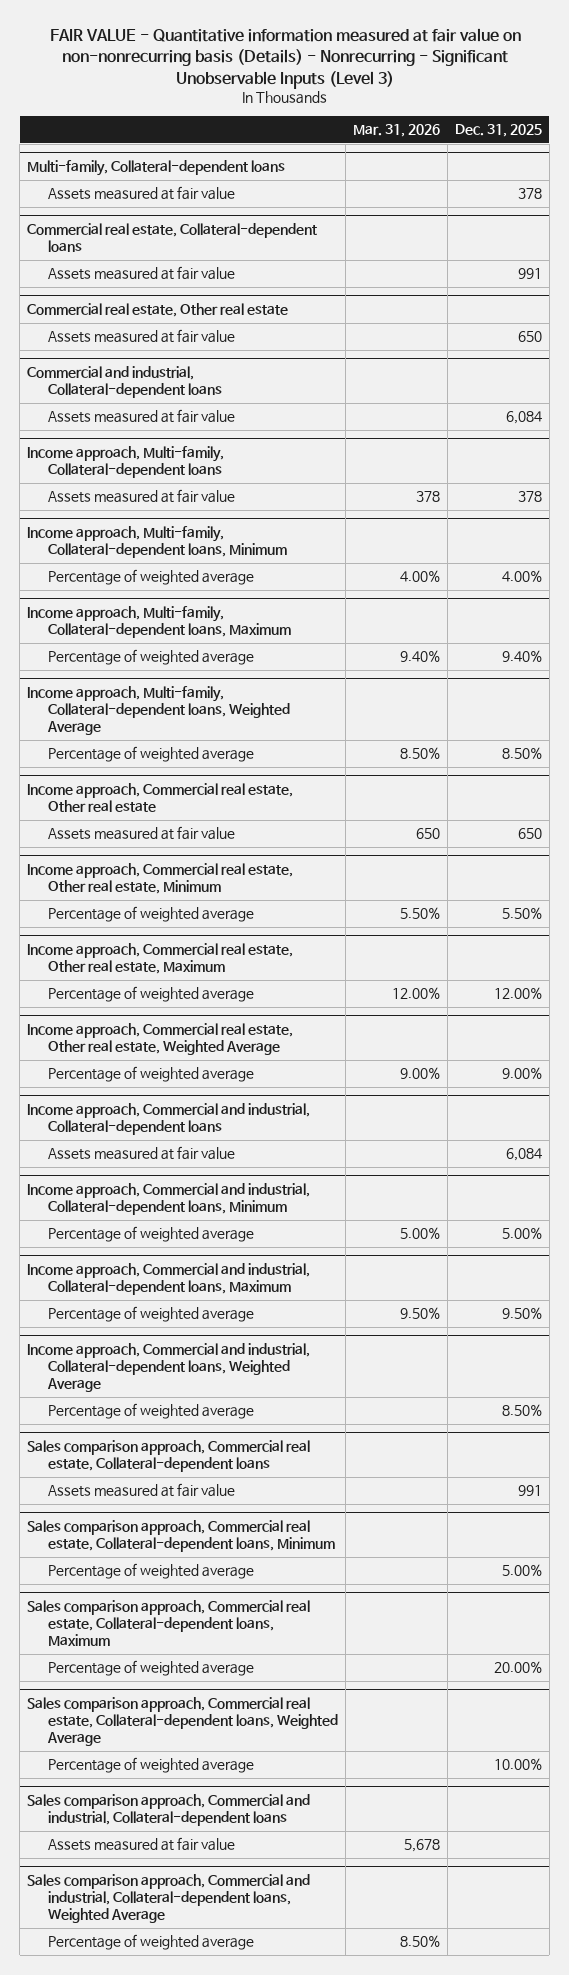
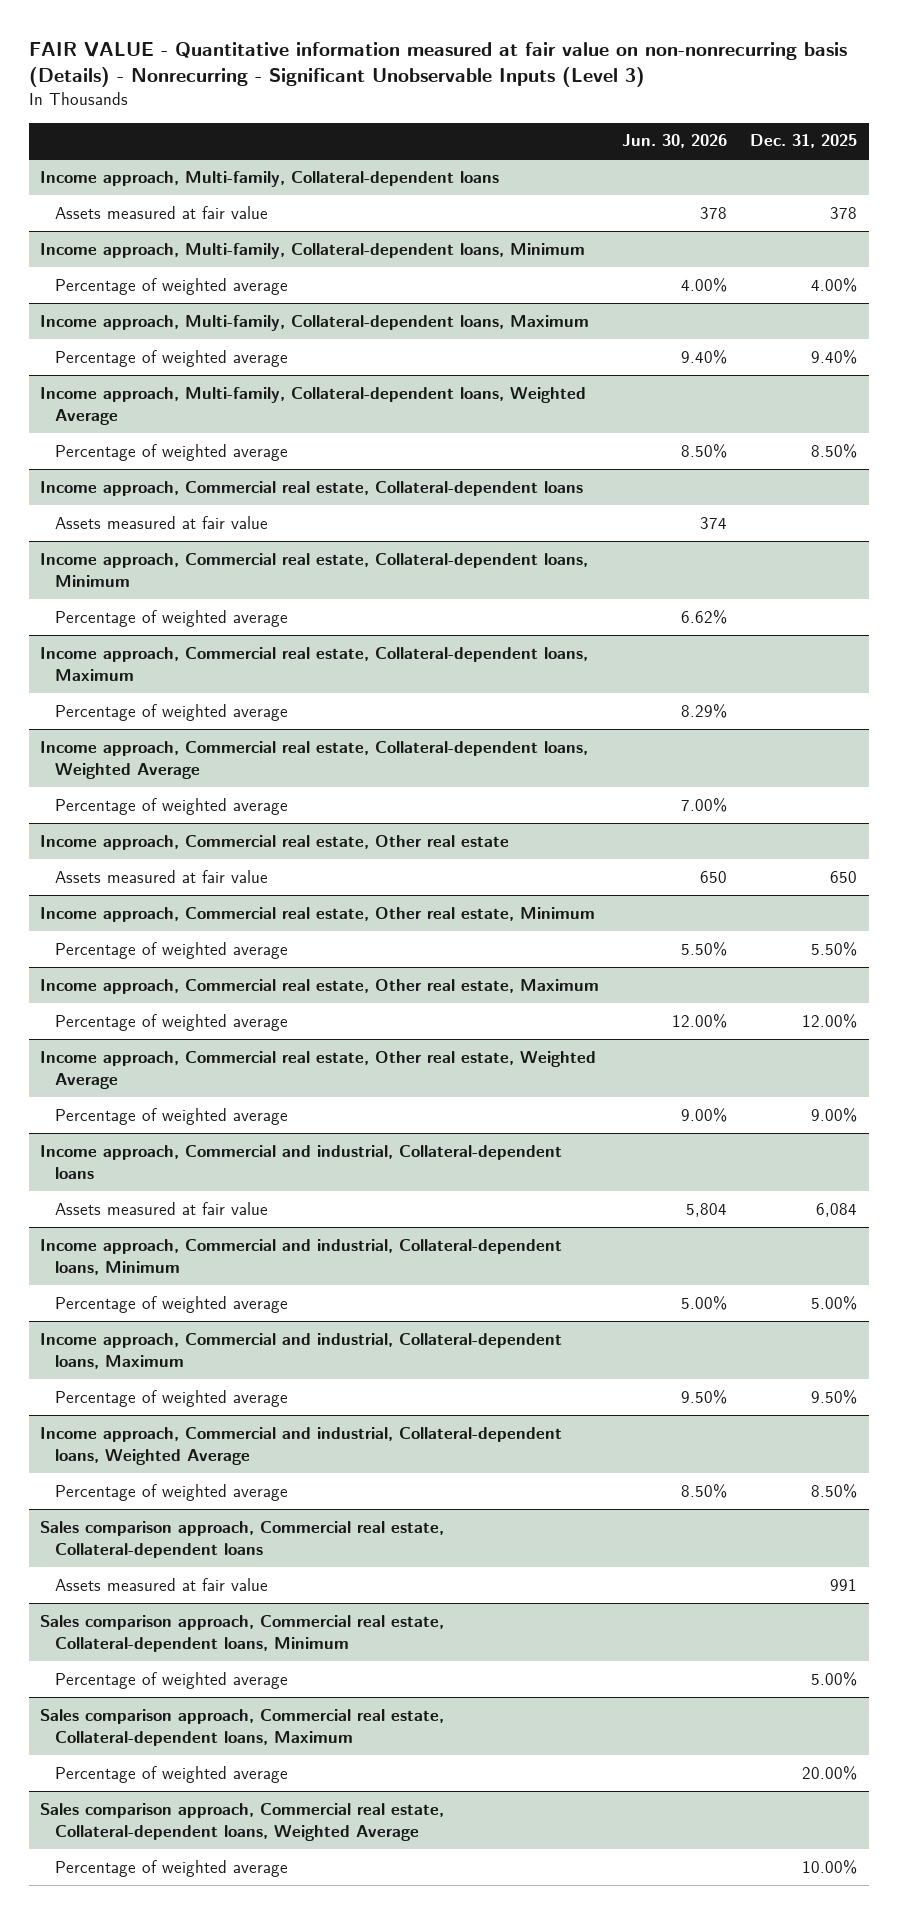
- | Mar. 31, 2026 | Dec. 31, 2025
+ | Jun. 30, 2026 | Dec. 31, 2025
- Multi-family, Collateral-dependent loans
- Assets measured at fair value | | 378
- Commercial real estate, Collateral-dependent loans
- Assets measured at fair value | | 991
- Commercial real estate, Other real estate
- Assets measured at fair value | | 650
- Commercial and industrial, Collateral-dependent loans
- Assets measured at fair value | | 6,084
+ Income approach, Commercial real estate, Collateral-dependent loans
+ Assets measured at fair value | 374 |
+ Income approach, Commercial real estate, Collateral-dependent loans, Minimum
+ Percentage of weighted average | 6.62% |
+ Income approach, Commercial real estate, Collateral-dependent loans, Maximum
+ Percentage of weighted average | 8.29% |
+ Income approach, Commercial real estate, Collateral-dependent loans, Weighted Average
+ Percentage of weighted average | 7.00% |
- Sales comparison approach, Commercial and industrial, Collateral-dependent loans
- Assets measured at fair value | 5,678 |
- Sales comparison approach, Commercial and industrial, Collateral-dependent loans, Weighted Average
- Percentage of weighted average | 8.50% |

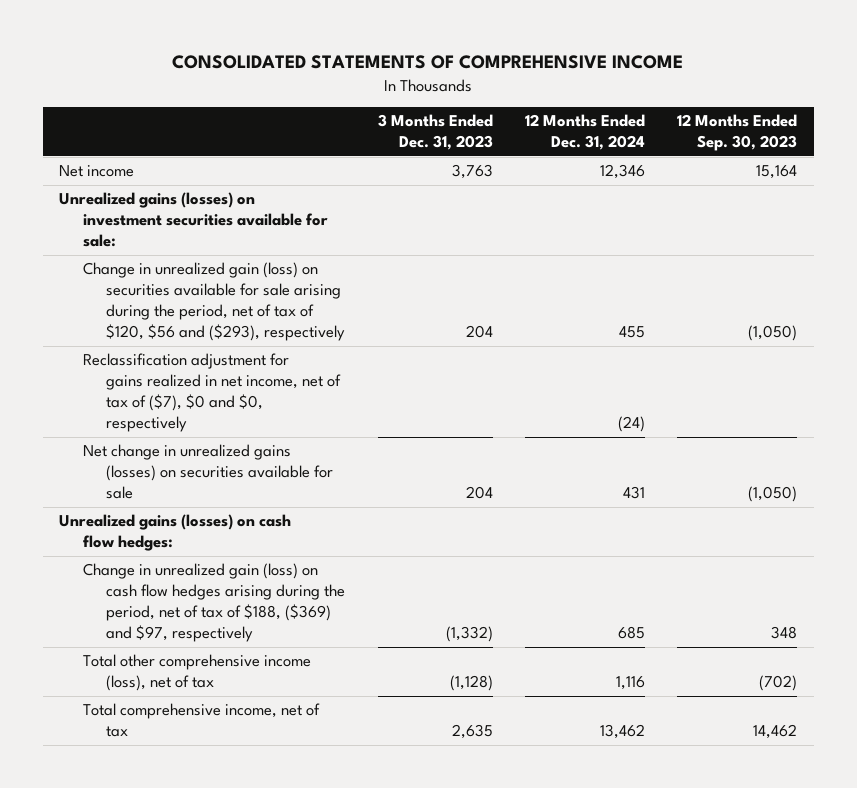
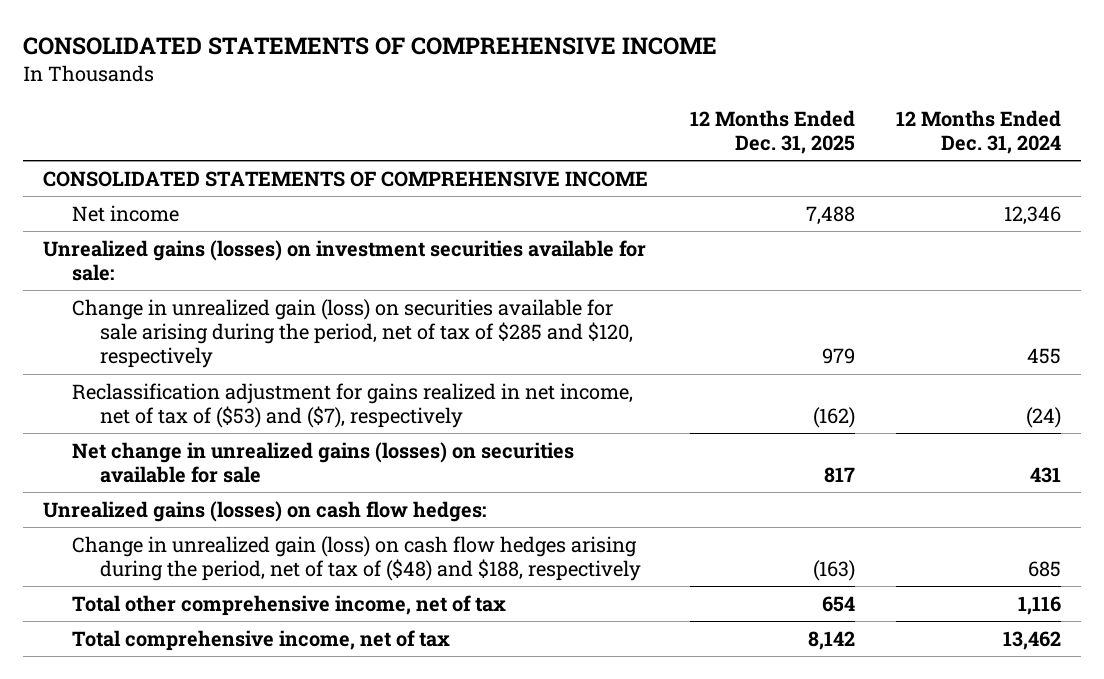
- | 3 Months Ended Dec. 31, 2023 | 12 Months Ended Dec. 31, 2024 | 12 Months Ended Sep. 30, 2023
+ | 12 Months Ended Dec. 31, 2025 | 12 Months Ended Dec. 31, 2024
+ CONSOLIDATED STATEMENTS OF COMPREHENSIVE INCOME
- Change in unrealized gain (loss) on securities available for sale arising during the period, net of tax of $120, $56 and ($293), respectively | 204 | 455 | (1,050)
- Reclassification adjustment for gains realized in net income, net of tax of ($7), $0 and $0, respectively | | (24) |
+ Change in unrealized gain (loss) on securities available for sale arising during the period, net of tax of $285 and $120, respectively | 979 | 455
+ Reclassification adjustment for gains realized in net income, net of tax of ($53) and ($7), respectively | (162) | (24)
- Change in unrealized gain (loss) on cash flow hedges arising during the period, net of tax of $188, ($369) and $97, respectively | (1,332) | 685 | 348
- Total other comprehensive income (loss), net of tax | (1,128) | 1,116 | (702)
+ Change in unrealized gain (loss) on cash flow hedges arising during the period, net of tax of ($48) and $188, respectively | (163) | 685
+ Total other comprehensive income, net of tax | 654 | 1,116

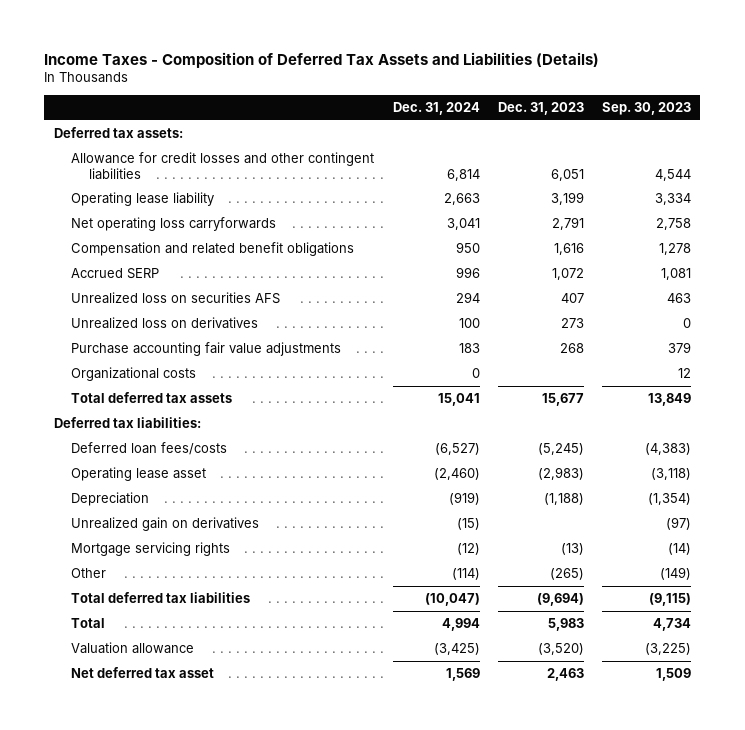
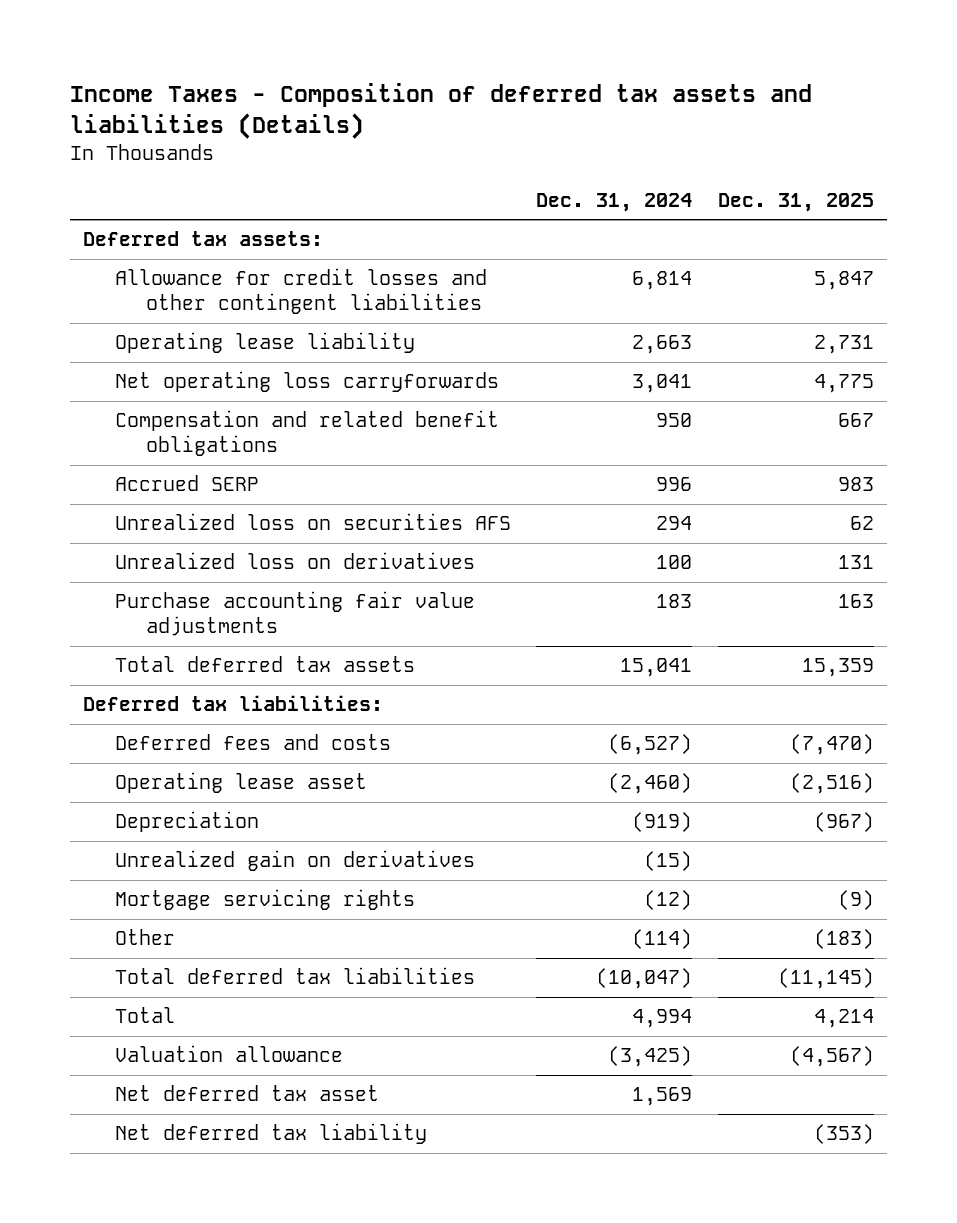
- Income Taxes - Composition of Deferred Tax Assets and Liabilities (Details)
+ Income Taxes - Composition of deferred tax assets and liabilities (Details)
- | Dec. 31, 2024 | Dec. 31, 2023 | Sep. 30, 2023
+ | Dec. 31, 2024 | Dec. 31, 2025
- Organizational costs | 0 | | 12
- Deferred loan fees/costs | (6,527) | (5,245) | (4,383)
+ Deferred fees and costs | (6,527) | (7,470)
+ Net deferred tax liability | | (353)

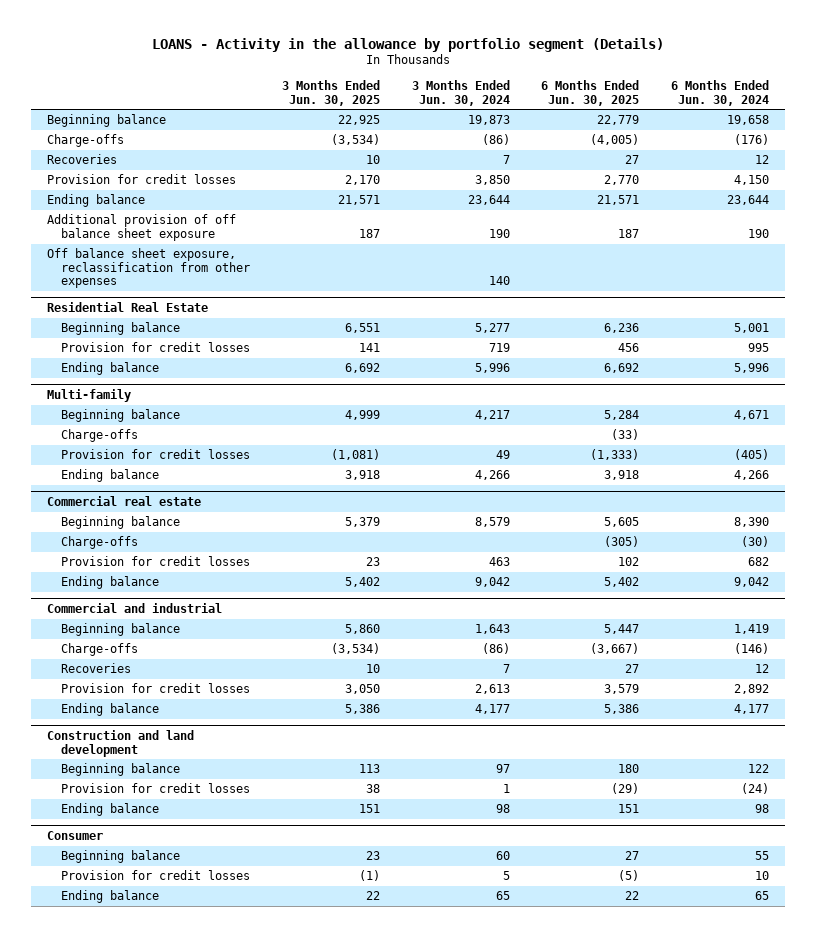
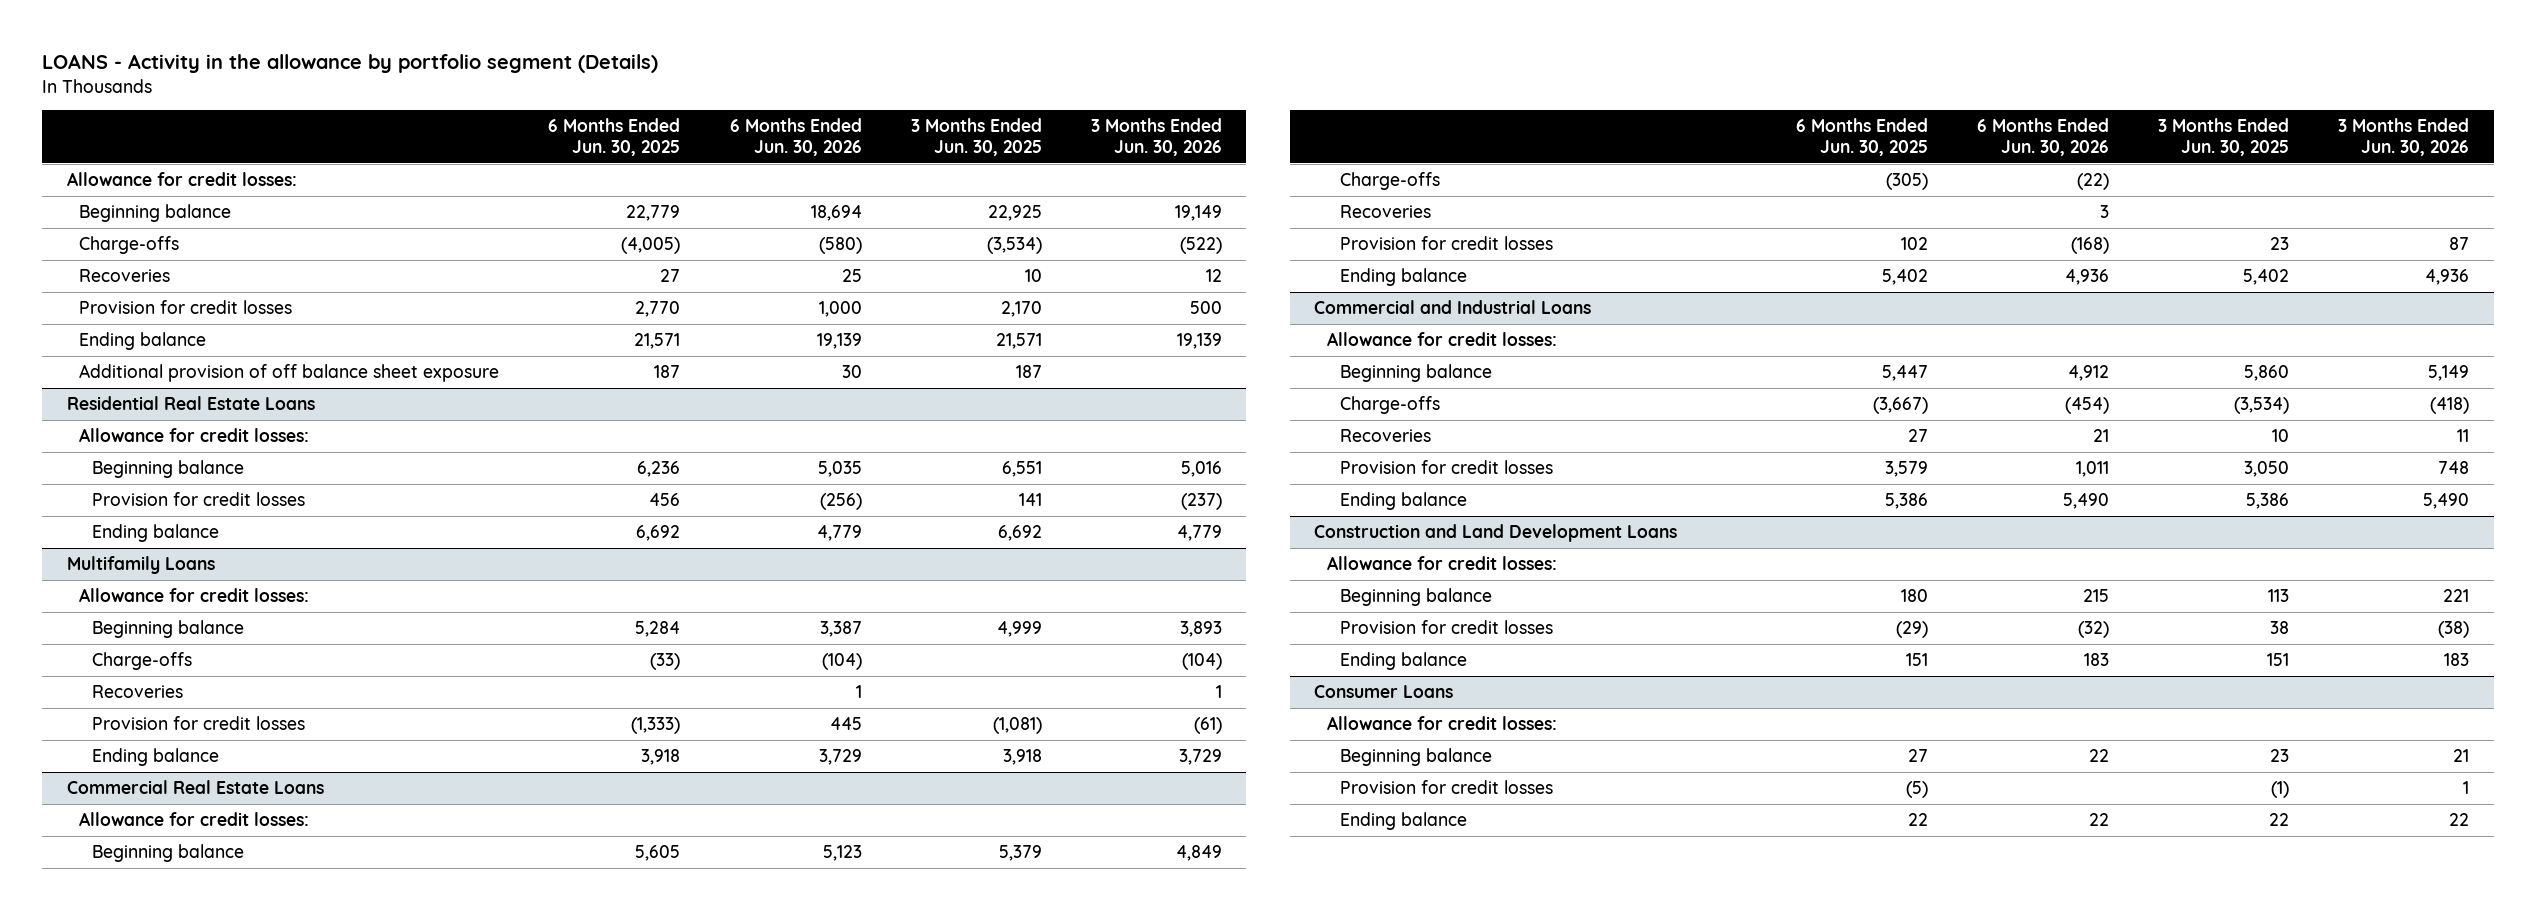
- | 3 Months Ended Jun. 30, 2025 | 3 Months Ended Jun. 30, 2024 | 6 Months Ended Jun. 30, 2025 | 6 Months Ended Jun. 30, 2024
+ | 6 Months Ended Jun. 30, 2025 | 6 Months Ended Jun. 30, 2026 | 3 Months Ended Jun. 30, 2025 | 3 Months Ended Jun. 30, 2026
+ Allowance for credit losses:
- Off balance sheet exposure, reclassification from other expenses | | 140 | |
- Residential Real Estate
+ Residential Real Estate Loans
+ Allowance for credit losses:
- Multi-family
+ Multifamily Loans
+ Allowance for credit losses:
+ Recoveries | | 1 | | 1
- Commercial real estate
+ Commercial Real Estate Loans
+ Allowance for credit losses:
+ Recoveries | | 3 | |
- Commercial and industrial
+ Commercial and Industrial Loans
+ Allowance for credit losses:
- Construction and land development
+ Construction and Land Development Loans
+ Allowance for credit losses:
- Consumer
+ Consumer Loans
+ Allowance for credit losses:

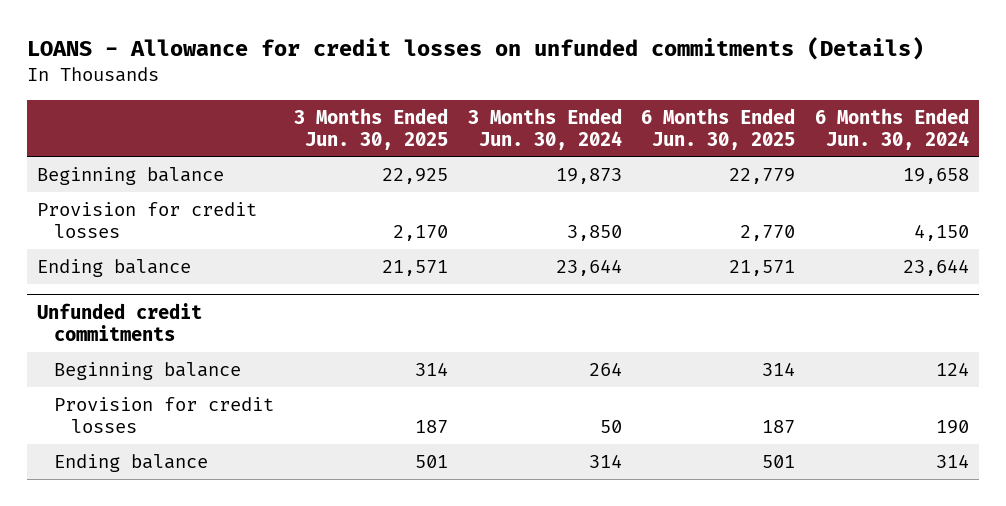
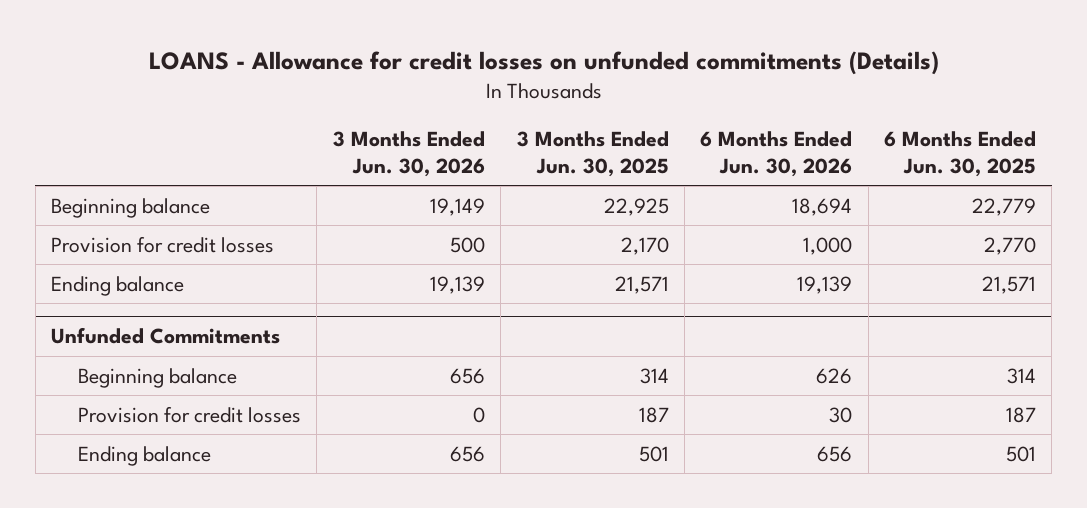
- | 3 Months Ended Jun. 30, 2025 | 3 Months Ended Jun. 30, 2024 | 6 Months Ended Jun. 30, 2025 | 6 Months Ended Jun. 30, 2024
+ | 3 Months Ended Jun. 30, 2026 | 3 Months Ended Jun. 30, 2025 | 6 Months Ended Jun. 30, 2026 | 6 Months Ended Jun. 30, 2025
- Unfunded credit commitments
+ Unfunded Commitments

